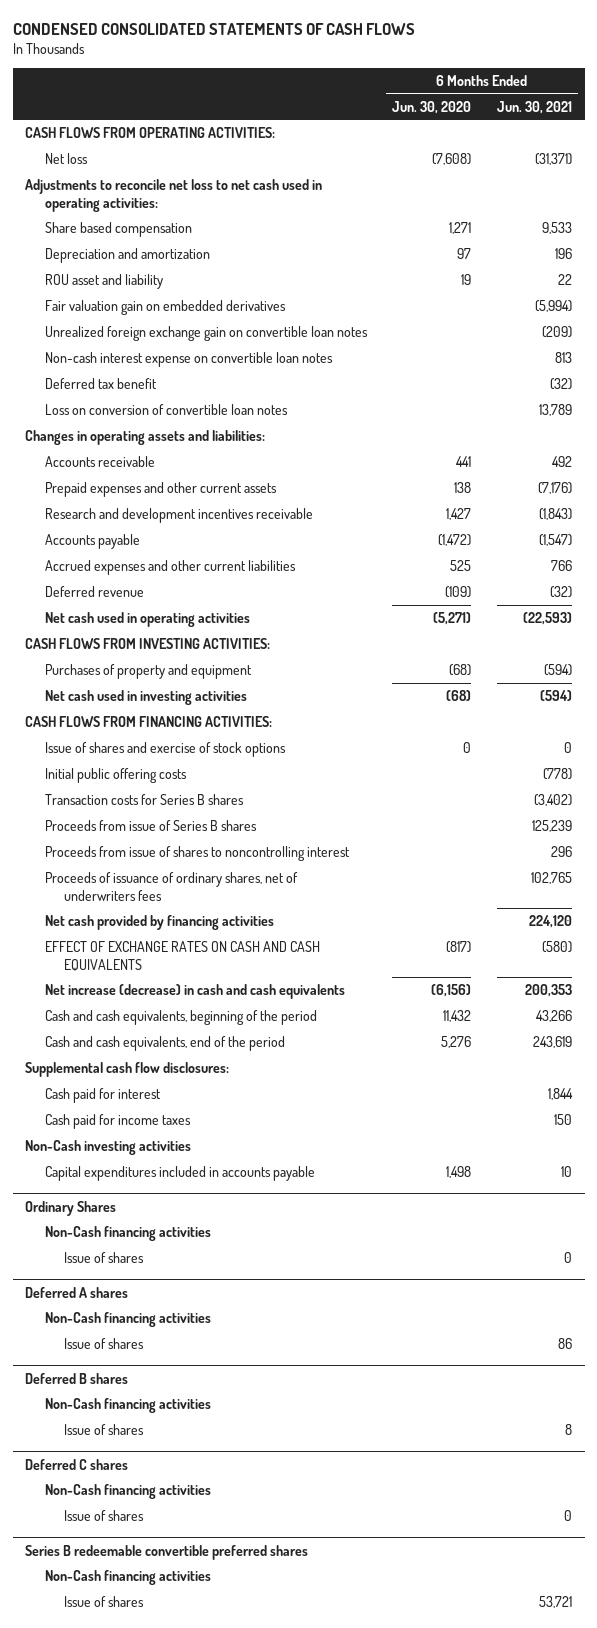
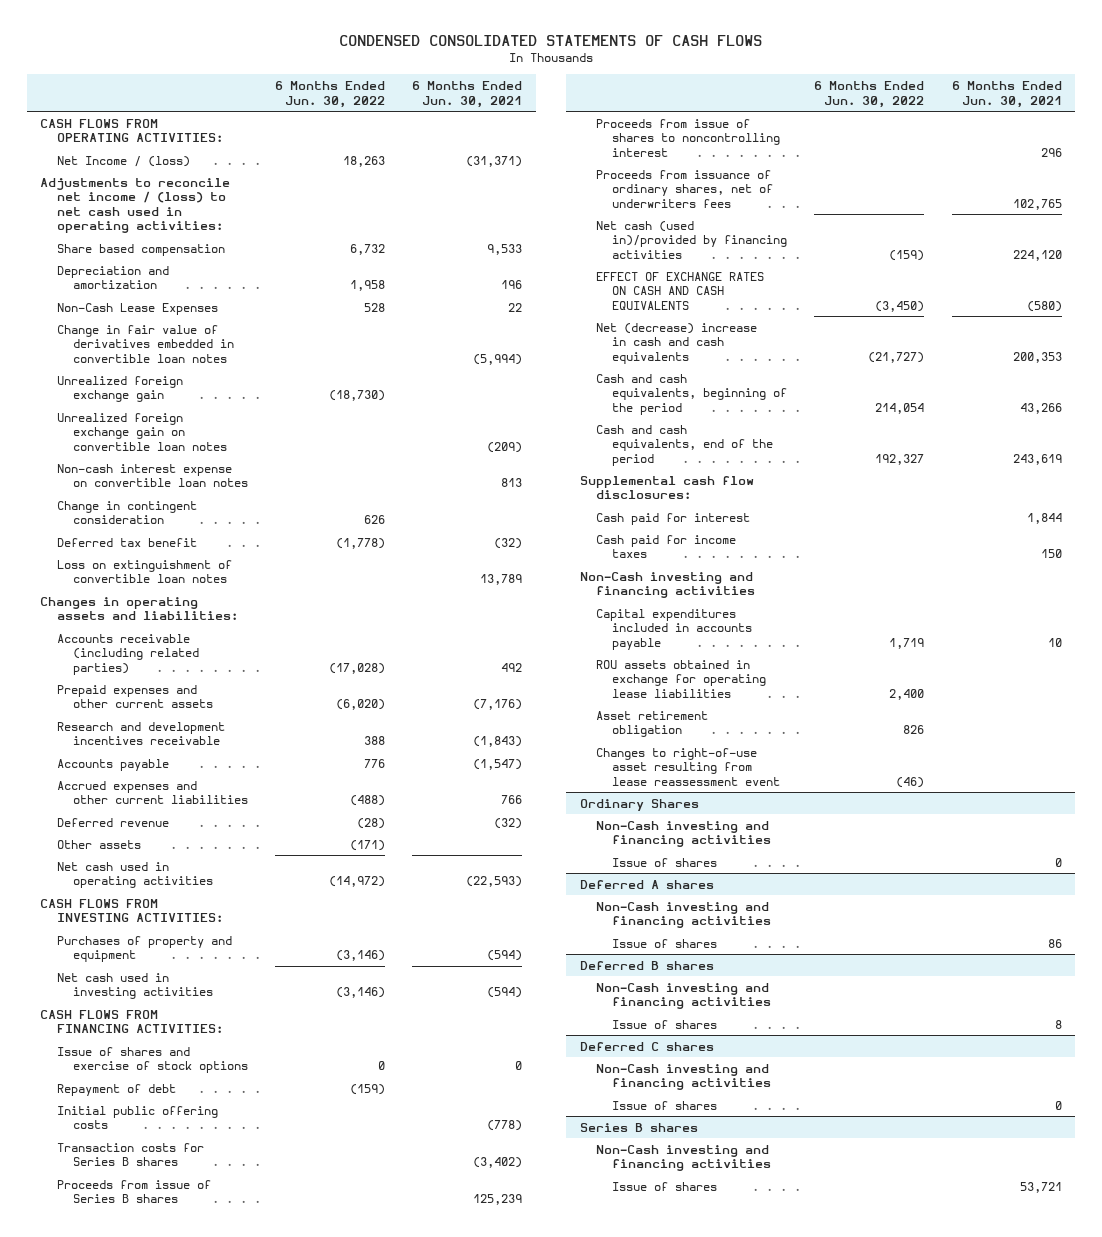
- | 6 Months Ended Jun. 30, 2020 | 6 Months Ended Jun. 30, 2021
+ | 6 Months Ended Jun. 30, 2022 | 6 Months Ended Jun. 30, 2021
- Net loss | (7,608) | (31,371)
- Adjustments to reconcile net loss to net cash used in operating activities:
+ Net Income / (loss) | 18,263 | (31,371)
+ Adjustments to reconcile net income / (loss) to net cash used in operating activities:
- ROU asset and liability | 19 | 22
- Fair valuation gain on embedded derivatives | | (5,994)
+ Non-Cash Lease Expenses | 528 | 22
+ Change in fair value of derivatives embedded in convertible loan notes | | (5,994)
+ Unrealized foreign exchange gain | (18,730) |
+ Change in contingent consideration | 626 |
- Loss on conversion of convertible loan notes | | 13,789
+ Loss on extinguishment of convertible loan notes | | 13,789
- Accounts receivable | 441 | 492
+ Accounts receivable (including related parties) | (17,028) | 492
+ Other assets | (171) |
+ Repayment of debt | (159) |
- Proceeds of issuance of ordinary shares, net of underwriters fees | | 102,765
- Net cash provided by financing activities | | 224,120
+ Proceeds from issuance of ordinary shares, net of underwriters fees | | 102,765
+ Net cash (used in)/provided by financing activities | (159) | 224,120
- Net increase (decrease) in cash and cash equivalents | (6,156) | 200,353
+ Net (decrease) increase in cash and cash equivalents | (21,727) | 200,353
- Non-Cash investing activities
+ Non-Cash investing and financing activities
+ ROU assets obtained in exchange for operating lease liabilities | 2,400 |
+ Asset retirement obligation | 826 |
+ Changes to right-of-use asset resulting from lease reassessment event | (46) |
@ Ordinary Shares
- Non-Cash financing activities
+ Non-Cash investing and financing activities
@ Deferred A shares
- Non-Cash financing activities
+ Non-Cash investing and financing activities
@ Deferred B shares
- Non-Cash financing activities
+ Non-Cash investing and financing activities
@ Deferred C shares
- Non-Cash financing activities
+ Non-Cash investing and financing activities
- Series B redeemable convertible preferred shares
- Non-Cash financing activities
+ Series B shares
+ Non-Cash investing and financing activities

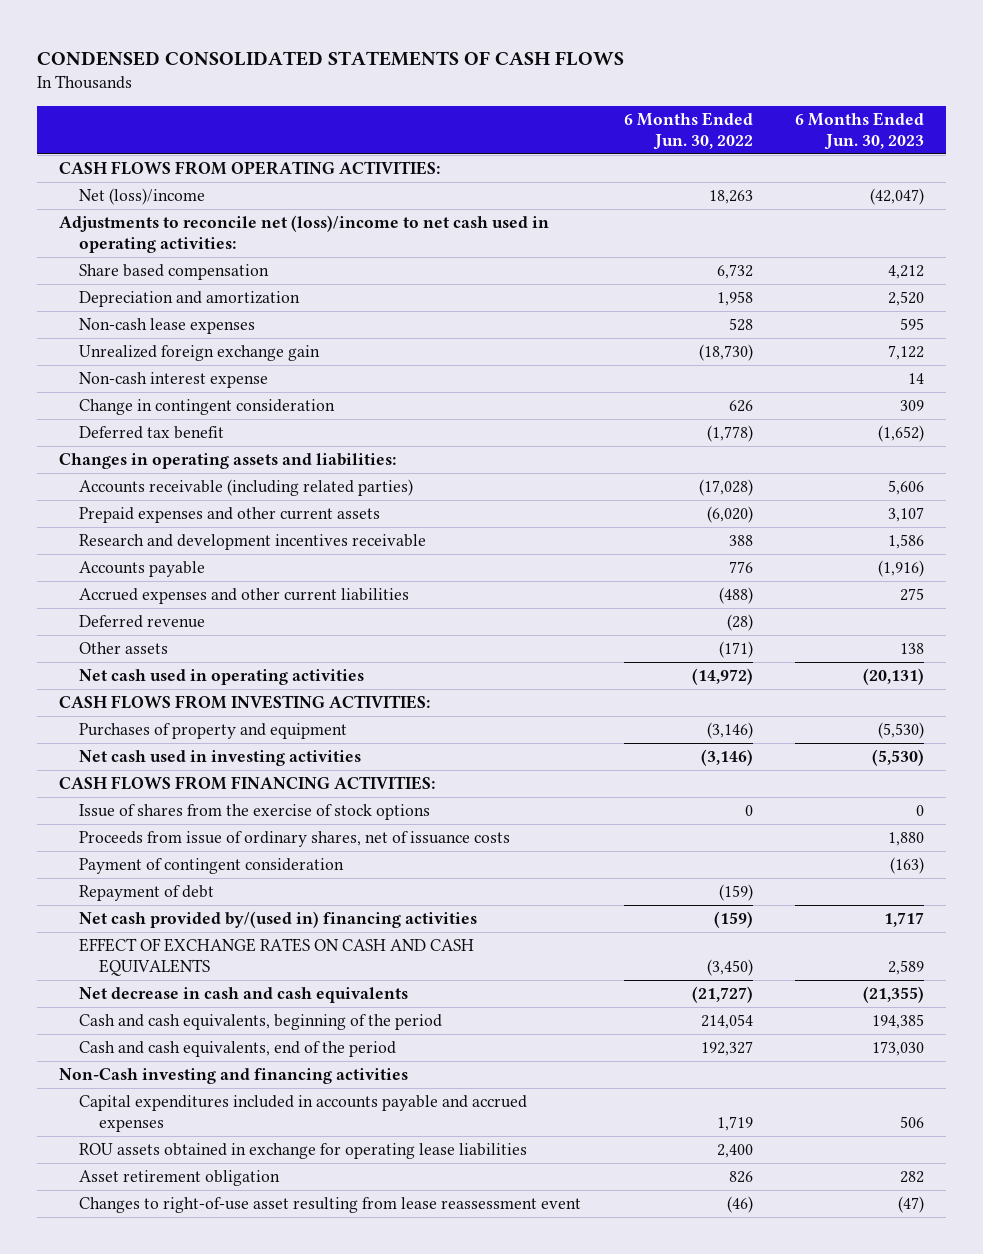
- | 6 Months Ended Jun. 30, 2022 | 6 Months Ended Jun. 30, 2021
+ | 6 Months Ended Jun. 30, 2022 | 6 Months Ended Jun. 30, 2023
- Net Income / (loss) | 18,263 | (31,371)
- Adjustments to reconcile net income / (loss) to net cash used in operating activities:
+ Net (loss)/income | 18,263 | (42,047)
+ Adjustments to reconcile net (loss)/income to net cash used in operating activities:
- Non-Cash Lease Expenses | 528 | 22
- Change in fair value of derivatives embedded in convertible loan notes | | (5,994)
+ Non-cash lease expenses | 528 | 595
- Unrealized foreign exchange gain on convertible loan notes | | (209)
- Non-cash interest expense on convertible loan notes | | 813
+ Non-cash interest expense | | 14
- Loss on extinguishment of convertible loan notes | | 13,789
- Issue of shares and exercise of stock options | 0 | 0
+ Issue of shares from the exercise of stock options | 0 | 0
+ Proceeds from issue of ordinary shares, net of issuance costs | | 1,880
+ Payment of contingent consideration | | (163)
- Initial public offering costs | | (778)
- Transaction costs for Series B shares | | (3,402)
- Proceeds from issue of Series B shares | | 125,239
- Proceeds from issue of shares to noncontrolling interest | | 296
- Proceeds from issuance of ordinary shares, net of underwriters fees | | 102,765
- Net cash (used in)/provided by financing activities | (159) | 224,120
+ Net cash provided by/(used in) financing activities | (159) | 1,717
- Net (decrease) increase in cash and cash equivalents | (21,727) | 200,353
+ Net decrease in cash and cash equivalents | (21,727) | (21,355)
- Supplemental cash flow disclosures:
- Cash paid for interest | | 1,844
- Cash paid for income taxes | | 150
- Capital expenditures included in accounts payable | 1,719 | 10
+ Capital expenditures included in accounts payable and accrued expenses | 1,719 | 506
- Ordinary Shares
- Non-Cash investing and financing activities
- Issue of shares | | 0
- Deferred A shares
- Non-Cash investing and financing activities
- Issue of shares | | 86
- Deferred B shares
- Non-Cash investing and financing activities
- Issue of shares | | 8
- Deferred C shares
- Non-Cash investing and financing activities
- Issue of shares | | 0
- Series B shares
- Non-Cash investing and financing activities
- Issue of shares | | 53,721

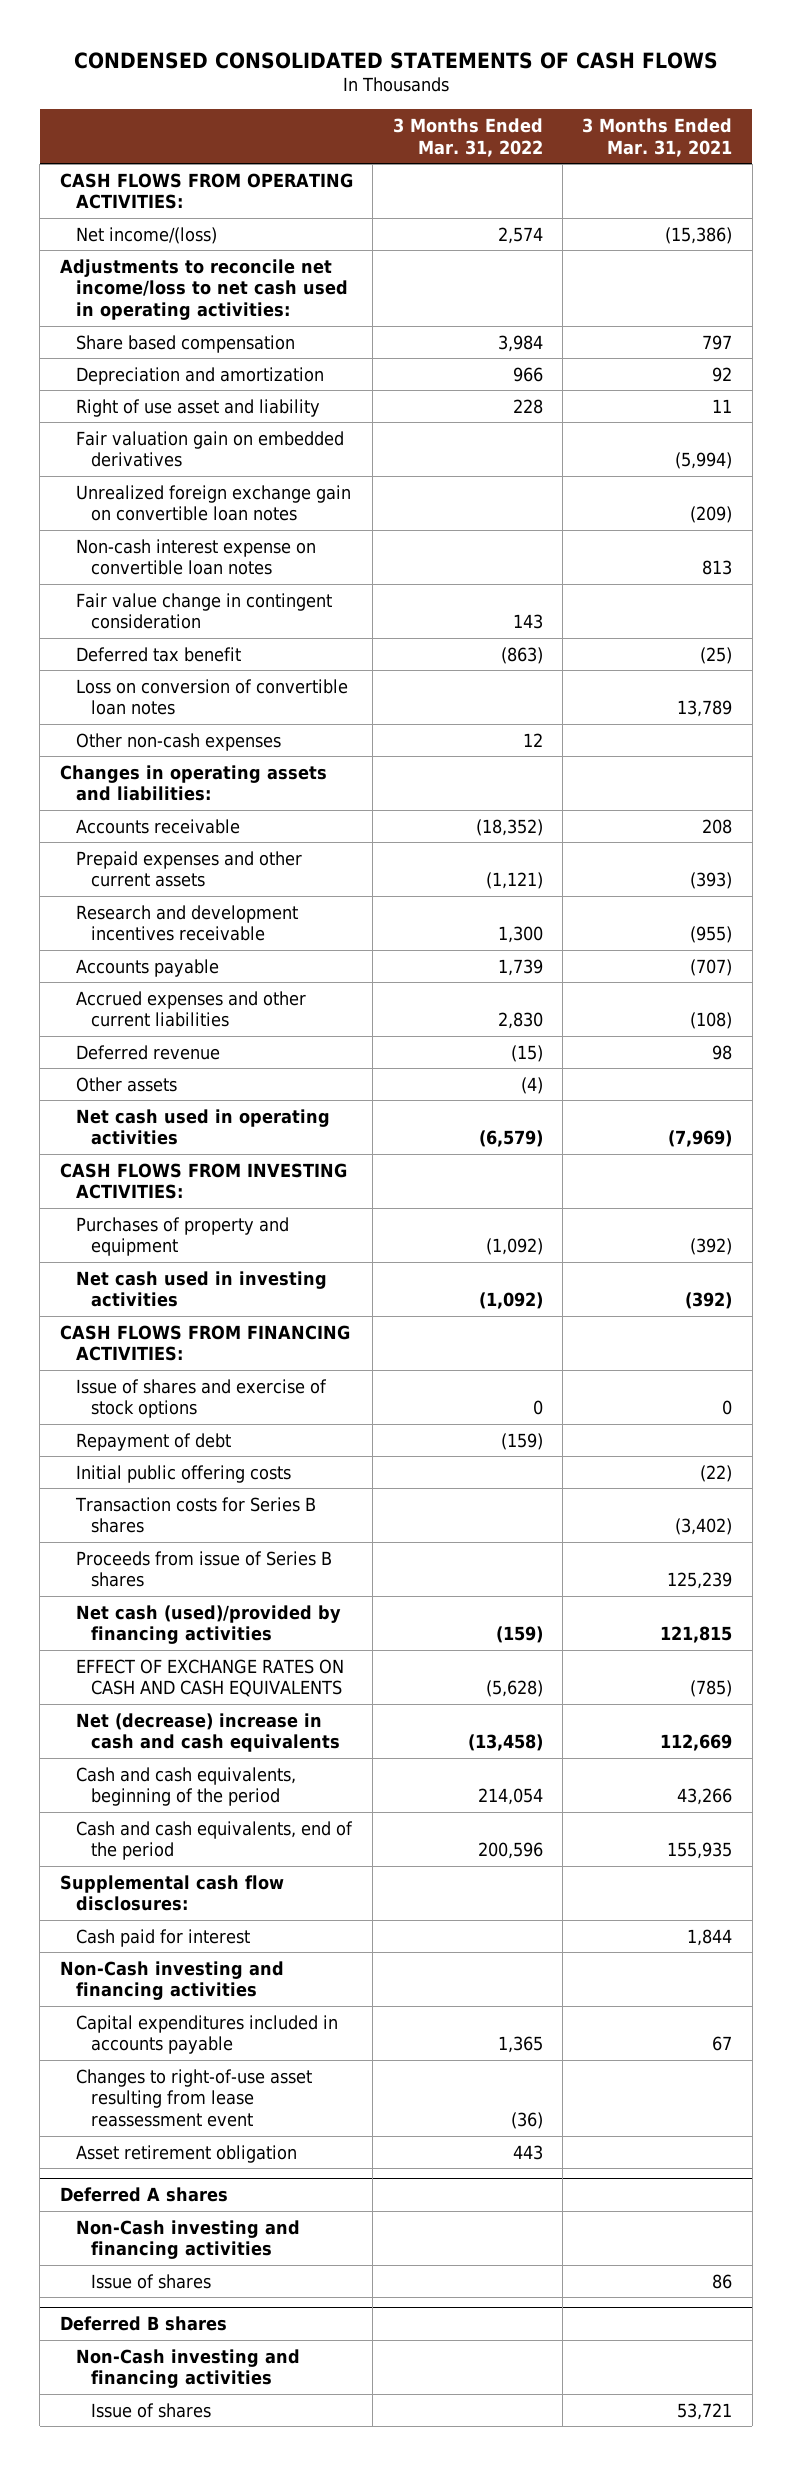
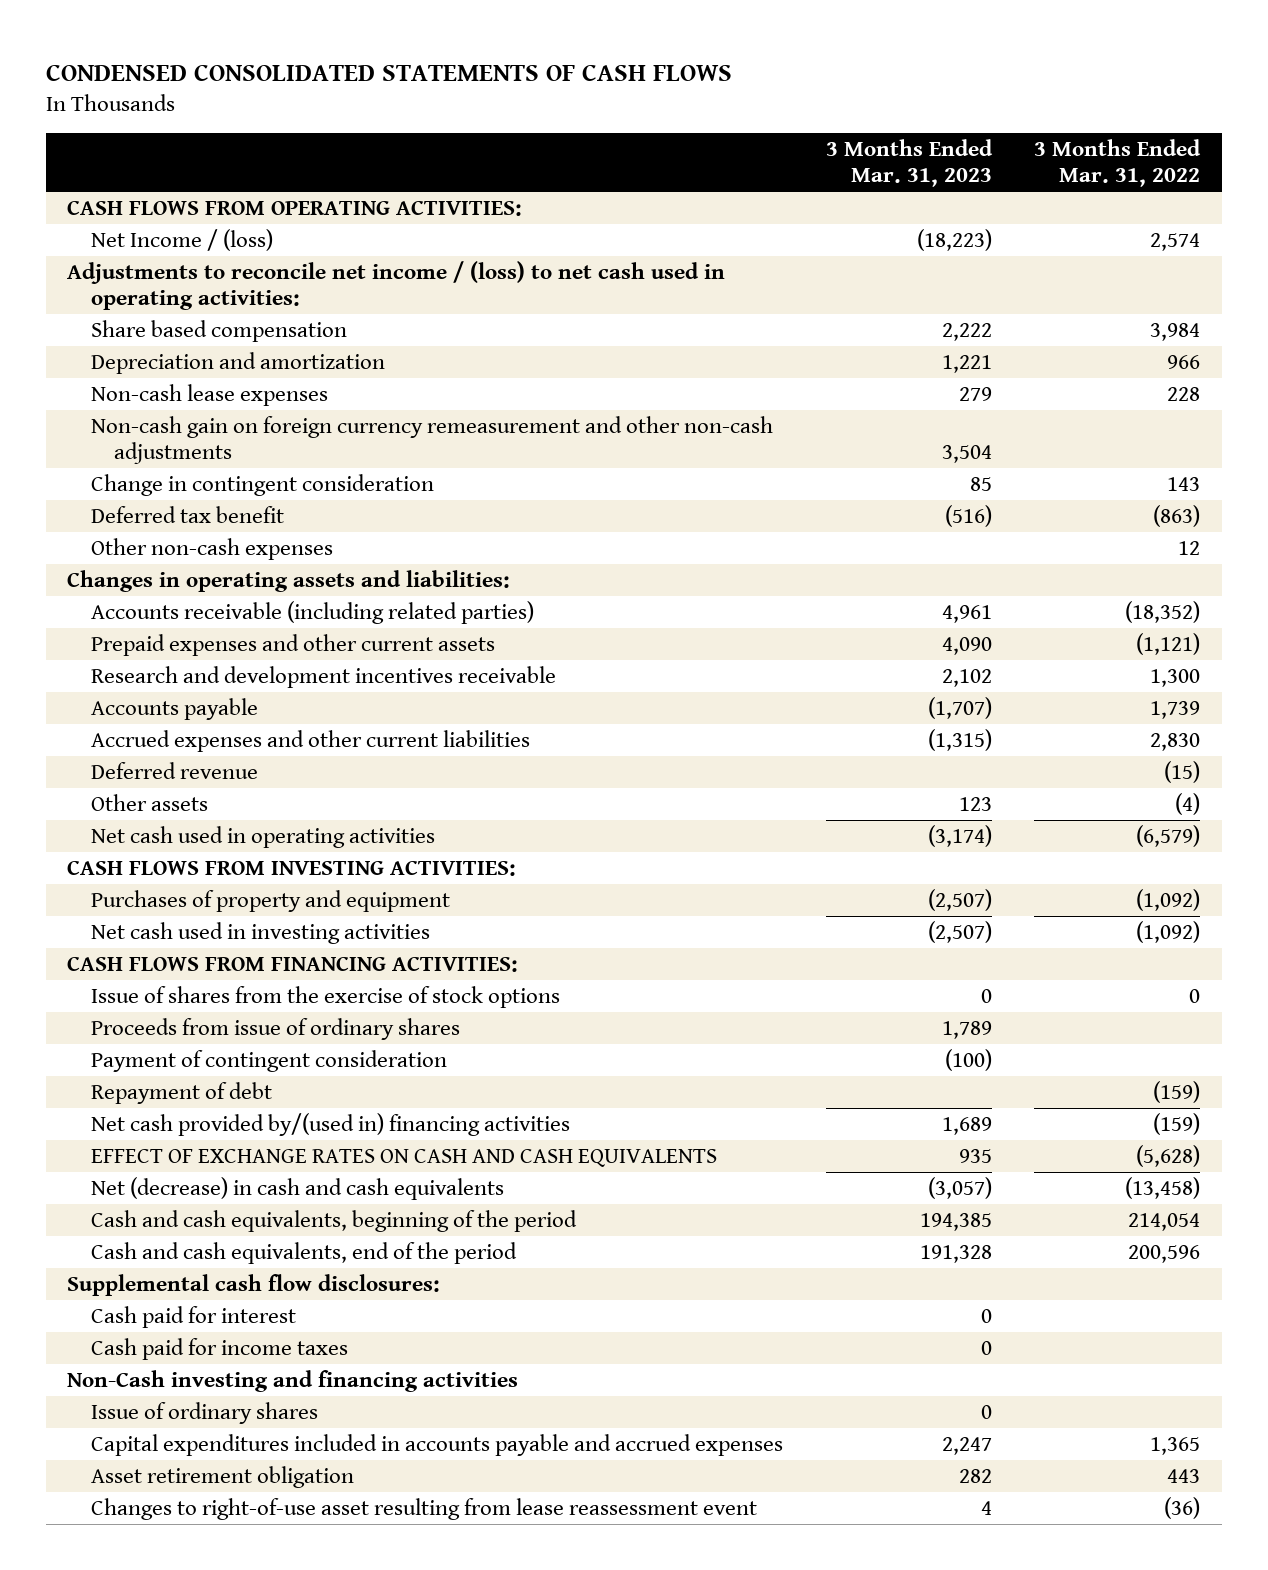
- | 3 Months Ended Mar. 31, 2022 | 3 Months Ended Mar. 31, 2021
+ | 3 Months Ended Mar. 31, 2023 | 3 Months Ended Mar. 31, 2022
- Net income/(loss) | 2,574 | (15,386)
- Adjustments to reconcile net income/loss to net cash used in operating activities:
+ Net Income / (loss) | (18,223) | 2,574
+ Adjustments to reconcile net income / (loss) to net cash used in operating activities:
- Right of use asset and liability | 228 | 11
- Fair valuation gain on embedded derivatives | | (5,994)
- Unrealized foreign exchange gain on convertible loan notes | | (209)
- Non-cash interest expense on convertible loan notes | | 813
- Fair value change in contingent consideration | 143 |
+ Non-cash lease expenses | 279 | 228
+ Non-cash gain on foreign currency remeasurement and other non-cash adjustments | 3,504 |
+ Change in contingent consideration | 85 | 143
- Loss on conversion of convertible loan notes | | 13,789
- Accounts receivable | (18,352) | 208
+ Accounts receivable (including related parties) | 4,961 | (18,352)
- Issue of shares and exercise of stock options | 0 | 0
+ Issue of shares from the exercise of stock options | 0 | 0
+ Proceeds from issue of ordinary shares | 1,789 |
+ Payment of contingent consideration | (100) |
- Initial public offering costs | | (22)
- Transaction costs for Series B shares | | (3,402)
- Proceeds from issue of Series B shares | | 125,239
- Net cash (used)/provided by financing activities | (159) | 121,815
+ Net cash provided by/(used in) financing activities | 1,689 | (159)
- Net (decrease) increase in cash and cash equivalents | (13,458) | 112,669
+ Net (decrease) in cash and cash equivalents | (3,057) | (13,458)
+ Cash paid for income taxes | 0 |
- Capital expenditures included in accounts payable | 1,365 | 67
+ Issue of ordinary shares | 0 |
+ Capital expenditures included in accounts payable and accrued expenses | 2,247 | 1,365
- Deferred A shares
- Non-Cash investing and financing activities
- Issue of shares | | 86
- Deferred B shares
- Non-Cash investing and financing activities
- Issue of shares | | 53,721
moved down: Changes to right-of-use asset resulting from lease reassessment event | 4 | (36)

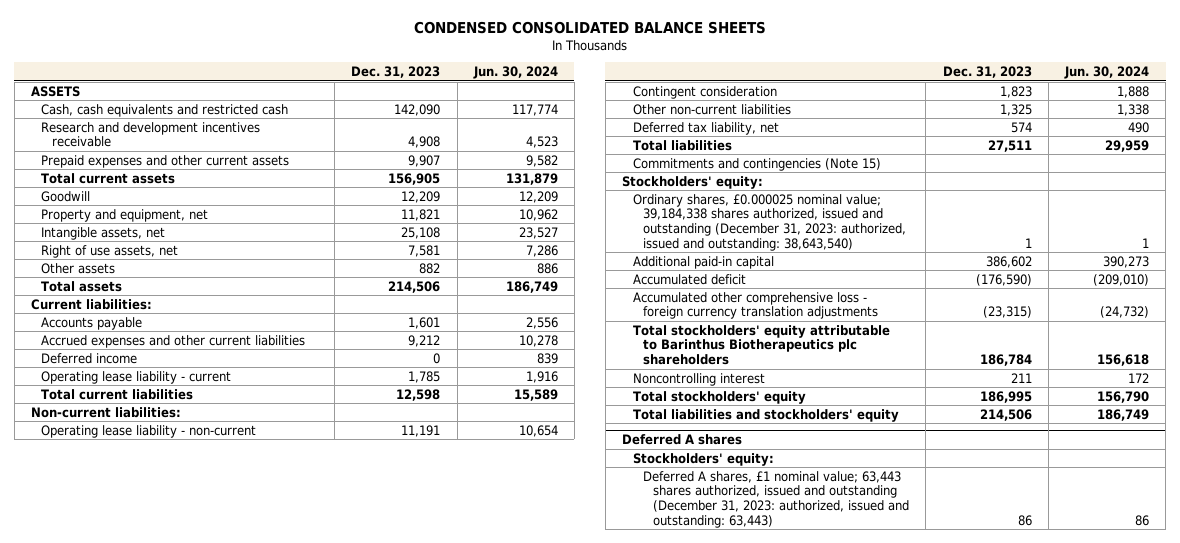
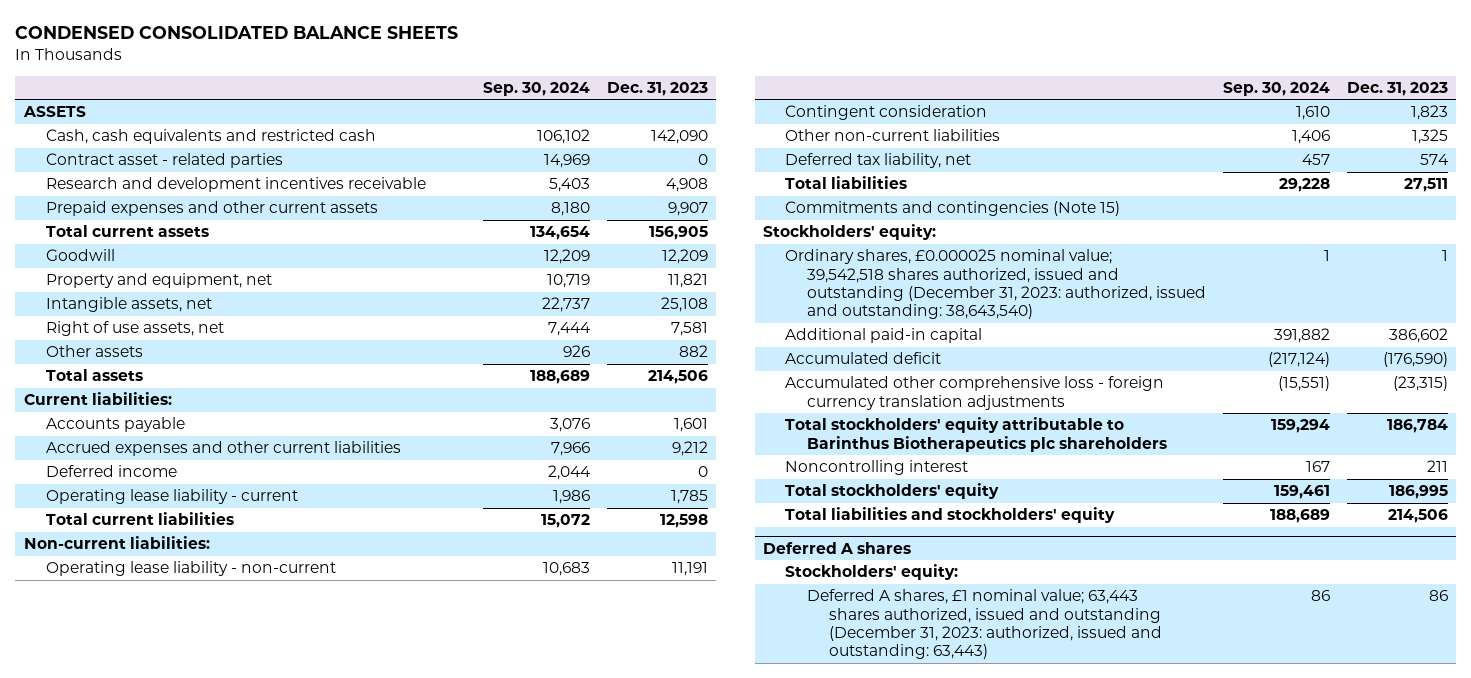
- | Dec. 31, 2023 | Jun. 30, 2024
+ | Sep. 30, 2024 | Dec. 31, 2023
+ Contract asset - related parties | 14,969 | 0
- Ordinary shares, £0.000025 nominal value; 39,184,338 shares authorized, issued and outstanding (December 31, 2023: authorized, issued and outstanding: 38,643,540) | 1 | 1
+ Ordinary shares, £0.000025 nominal value; 39,542,518 shares authorized, issued and outstanding (December 31, 2023: authorized, issued and outstanding: 38,643,540) | 1 | 1

